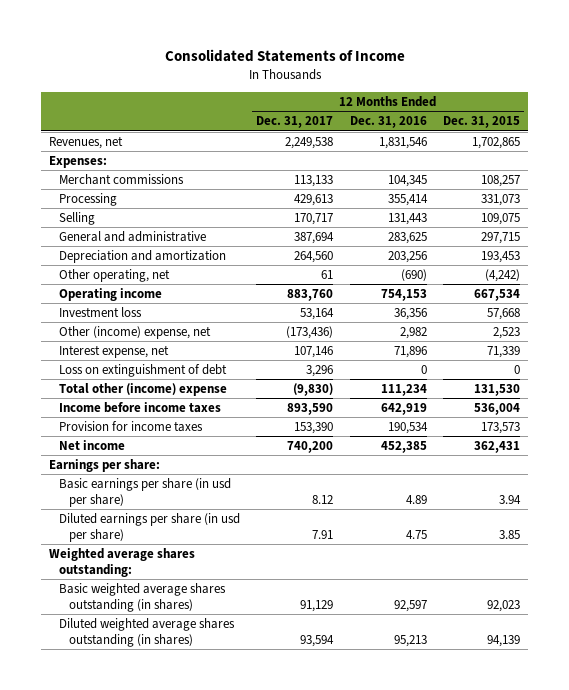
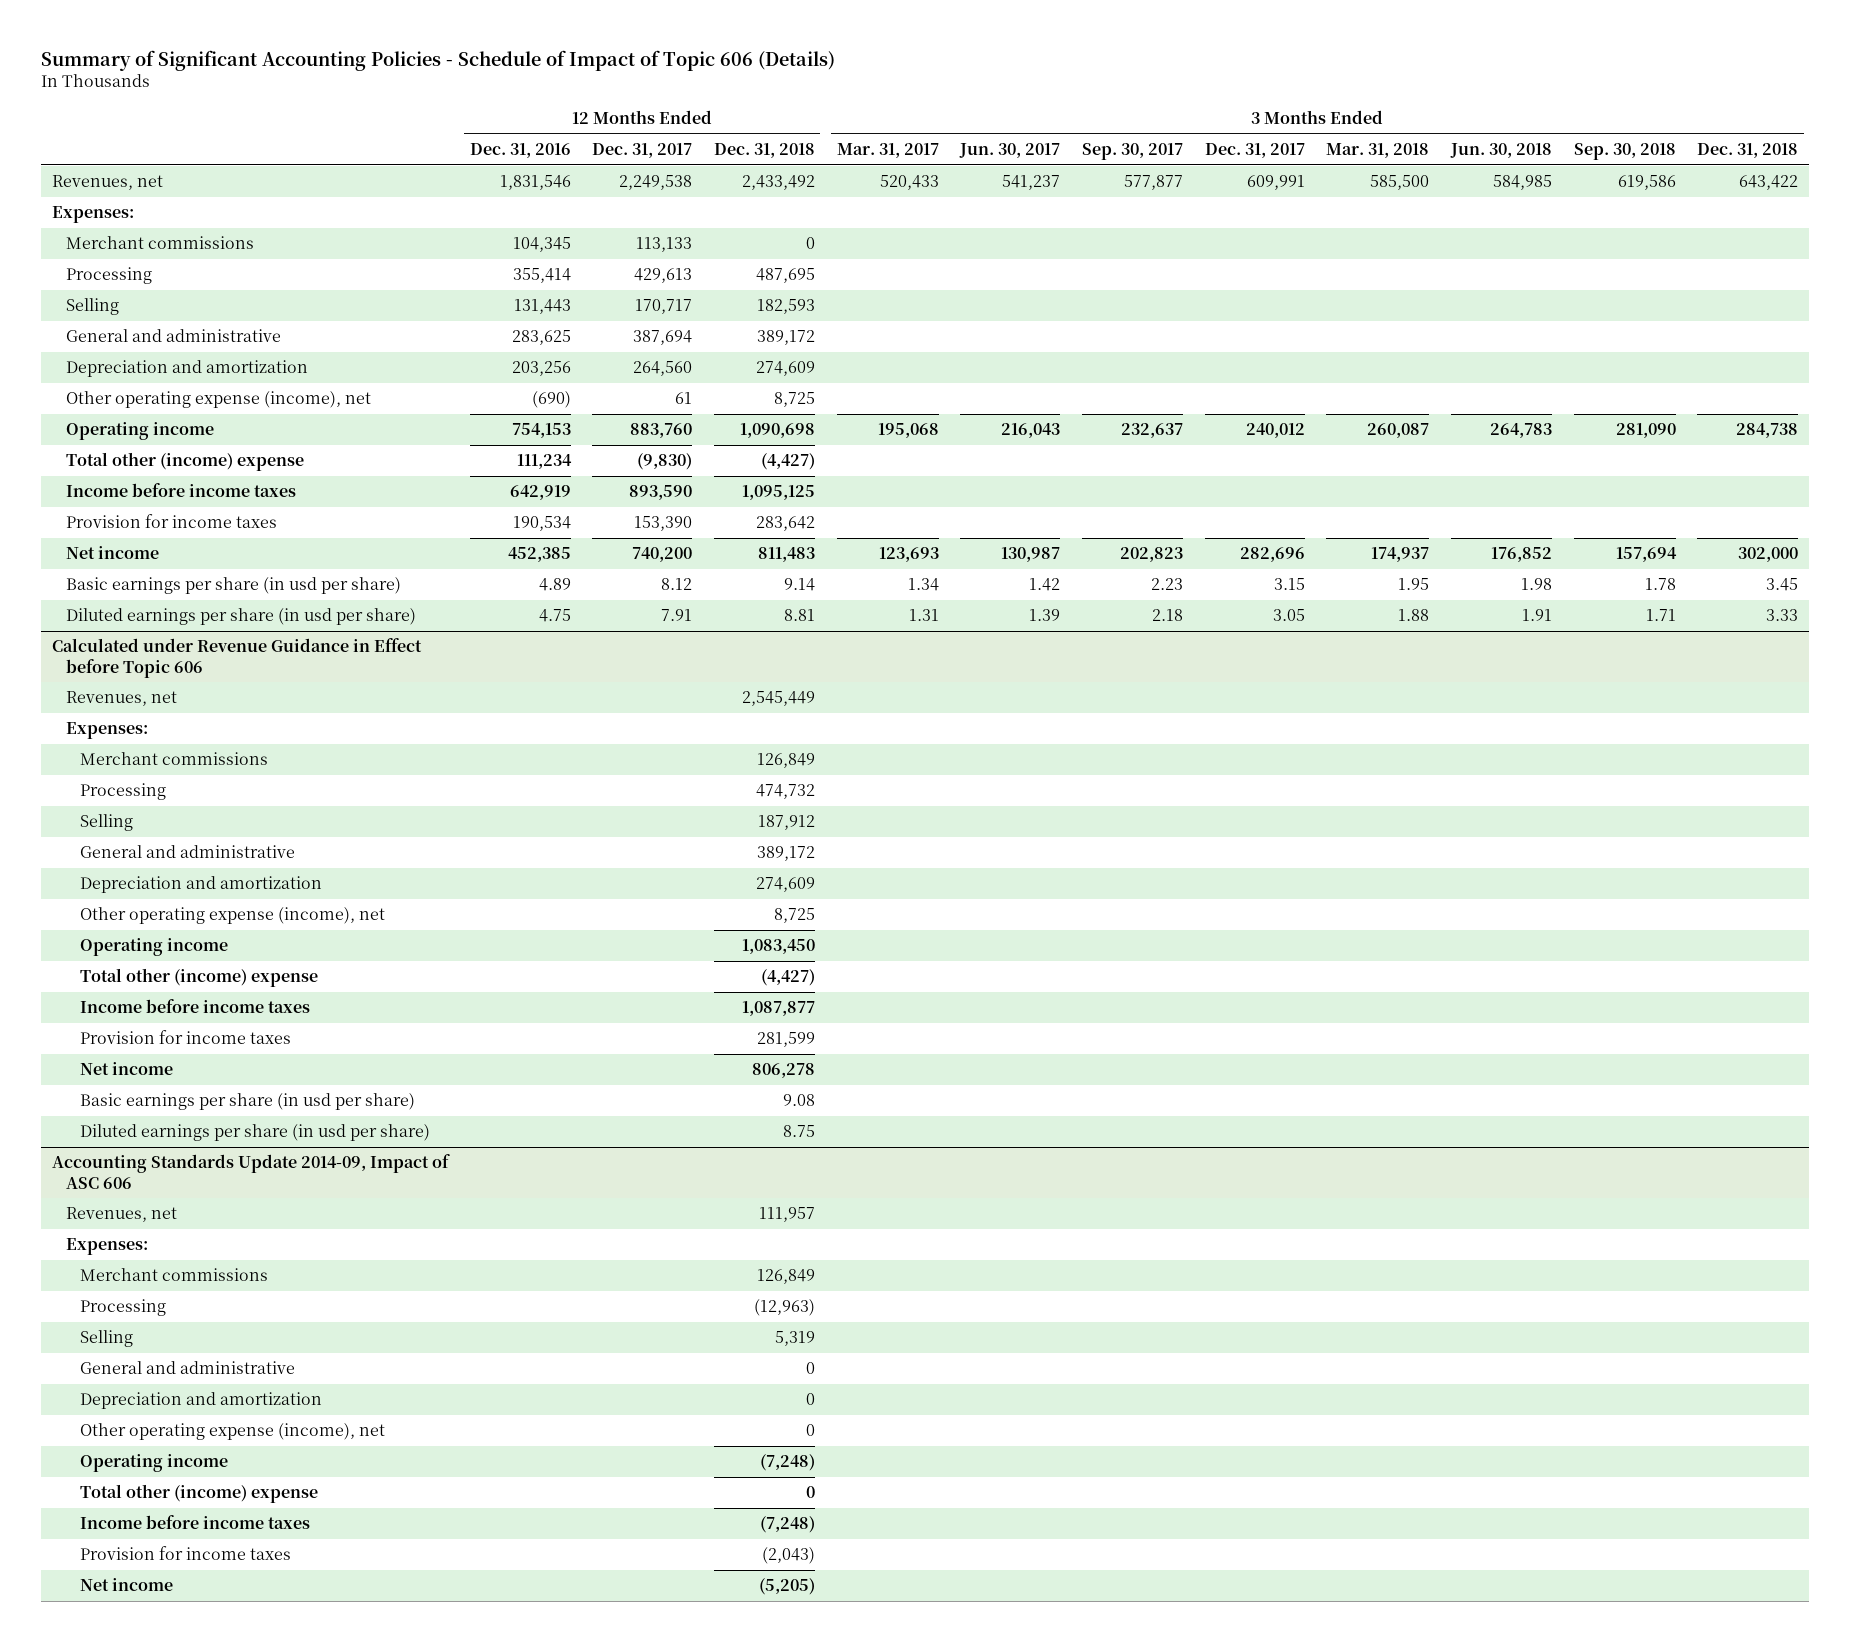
- Consolidated Statements of Income
+ Summary of Significant Accounting Policies - Schedule of Impact of Topic 606 (Details)
- | 12 Months Ended Dec. 31, 2017 | 12 Months Ended Dec. 31, 2016 | 12 Months Ended Dec. 31, 2015
+ | 12 Months Ended Dec. 31, 2016 | 12 Months Ended Dec. 31, 2017 | 12 Months Ended Dec. 31, 2018 | 3 Months Ended Mar. 31, 2017 | 3 Months Ended Jun. 30, 2017 | 3 Months Ended Sep. 30, 2017 | 3 Months Ended Dec. 31, 2017 | 3 Months Ended Mar. 31, 2018 | 3 Months Ended Jun. 30, 2018 | 3 Months Ended Sep. 30, 2018 | 3 Months Ended Dec. 31, 2018
- Other operating, net | 61 | (690) | (4,242)
+ Other operating expense (income), net | (690) | 61 | 8,725 | | | | | | | |
- Investment loss | 53,164 | 36,356 | 57,668
- Other (income) expense, net | (173,436) | 2,982 | 2,523
- Interest expense, net | 107,146 | 71,896 | 71,339
- Loss on extinguishment of debt | 3,296 | 0 | 0
- Earnings per share:
- Weighted average shares outstanding:
- Basic weighted average shares outstanding (in shares) | 91,129 | 92,597 | 92,023
- Diluted weighted average shares outstanding (in shares) | 93,594 | 95,213 | 94,139
+ Calculated under Revenue Guidance in Effect before Topic 606
+ Revenues, net | | | 2,545,449 | | | | | | | |
+ Expenses:
+ Merchant commissions | | | 126,849 | | | | | | | |
+ Processing | | | 474,732 | | | | | | | |
+ Selling | | | 187,912 | | | | | | | |
+ General and administrative | | | 389,172 | | | | | | | |
+ Depreciation and amortization | | | 274,609 | | | | | | | |
+ Other operating expense (income), net | | | 8,725 | | | | | | | |
+ Operating income | | | 1,083,450 | | | | | | | |
+ Total other (income) expense | | | (4,427) | | | | | | | |
+ Income before income taxes | | | 1,087,877 | | | | | | | |
+ Provision for income taxes | | | 281,599 | | | | | | | |
+ Net income | | | 806,278 | | | | | | | |
+ Basic earnings per share (in usd per share) | | | 9.08 | | | | | | | |
+ Diluted earnings per share (in usd per share) | | | 8.75 | | | | | | | |
+ Accounting Standards Update 2014-09, Impact of ASC 606
+ Revenues, net | | | 111,957 | | | | | | | |
+ Expenses:
+ Merchant commissions | | | 126,849 | | | | | | | |
+ Processing | | | (12,963) | | | | | | | |
+ Selling | | | 5,319 | | | | | | | |
+ General and administrative | | | 0 | | | | | | | |
+ Depreciation and amortization | | | 0 | | | | | | | |
+ Other operating expense (income), net | | | 0 | | | | | | | |
+ Operating income | | | (7,248) | | | | | | | |
+ Total other (income) expense | | | 0 | | | | | | | |
+ Income before income taxes | | | (7,248) | | | | | | | |
+ Provision for income taxes | | | (2,043) | | | | | | | |
+ Net income | | | (5,205) | | | | | | | |

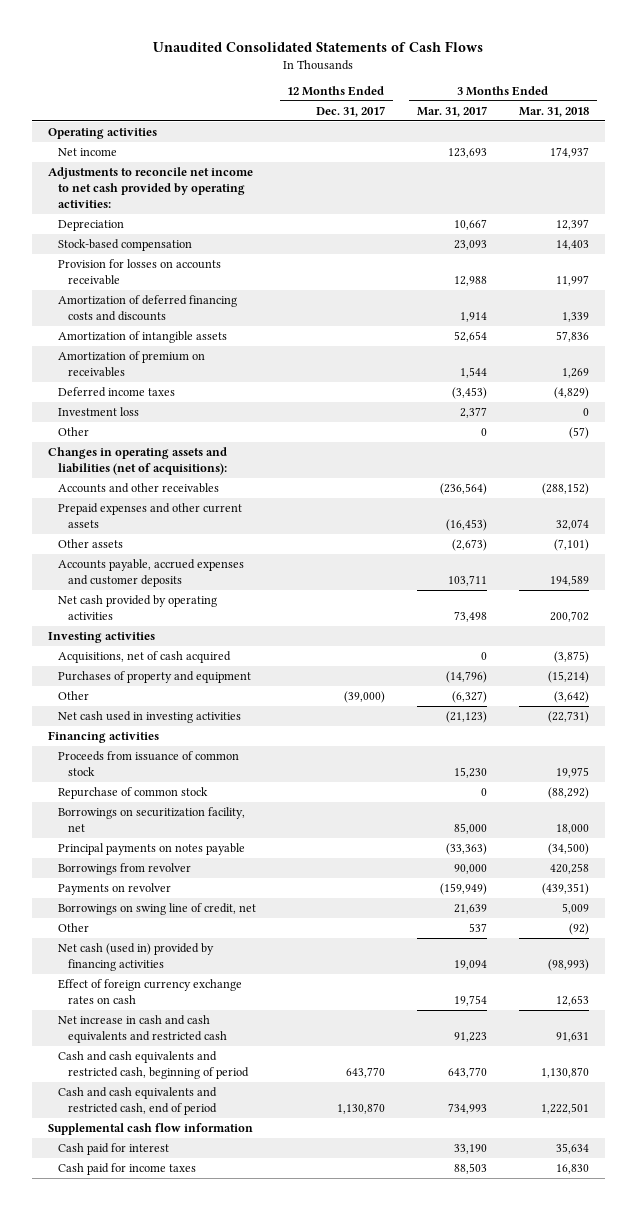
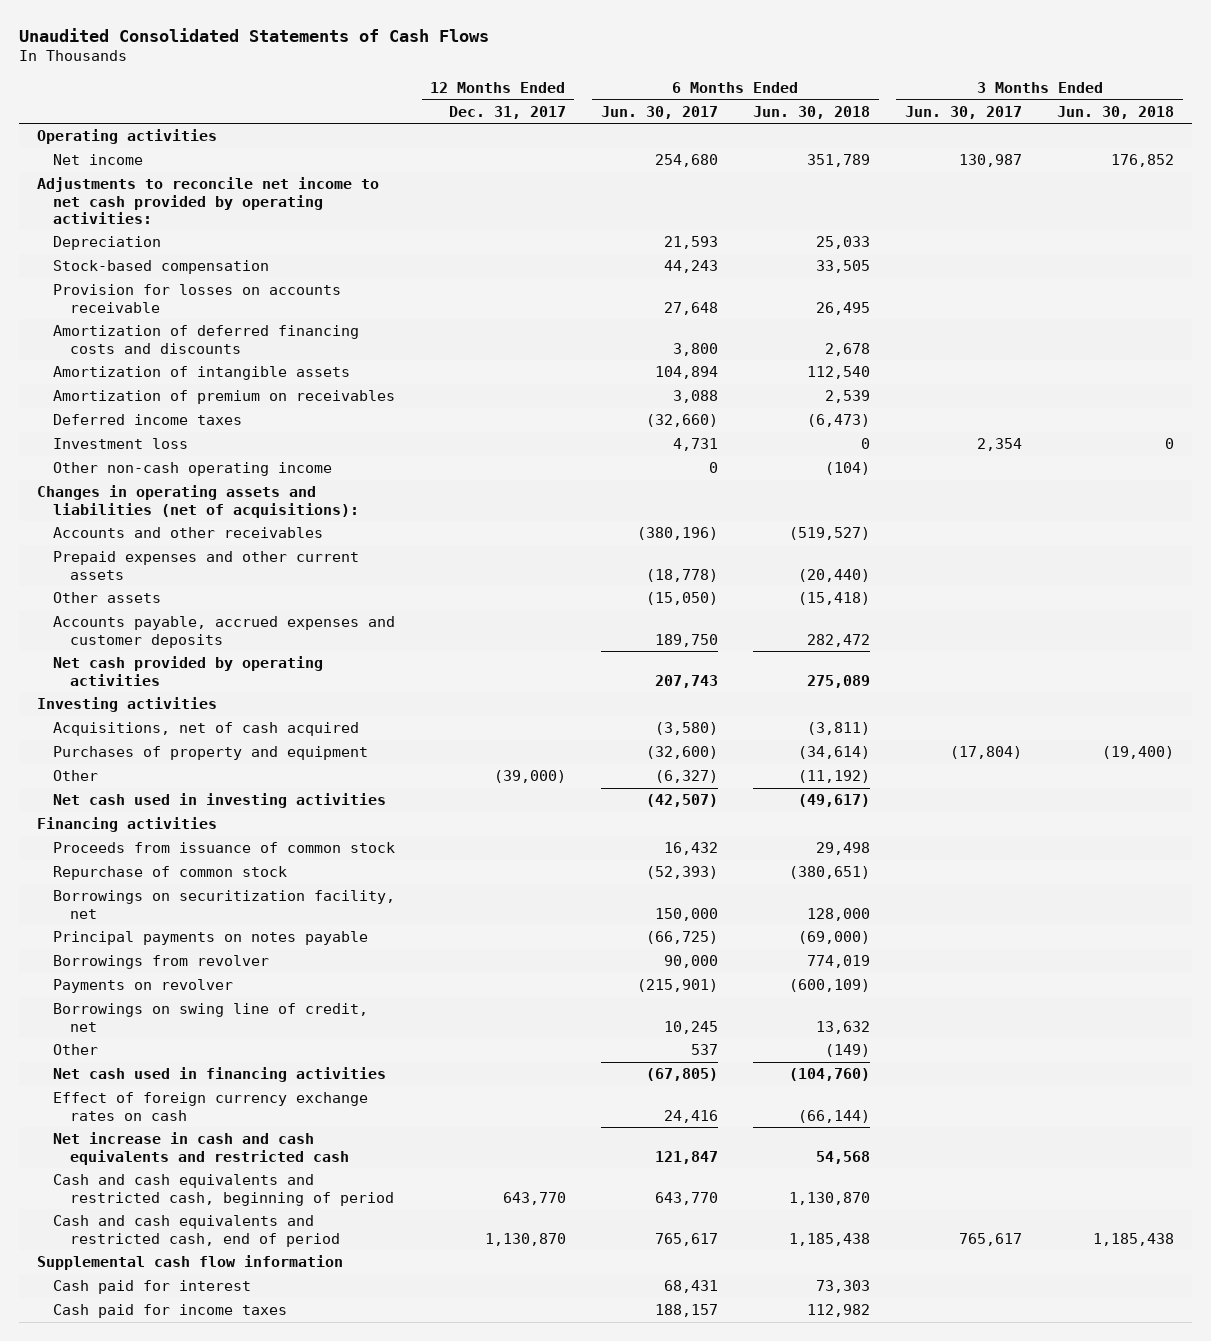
- | 12 Months Ended Dec. 31, 2017 | 3 Months Ended Mar. 31, 2017 | 3 Months Ended Mar. 31, 2018
+ | 12 Months Ended Dec. 31, 2017 | 6 Months Ended Jun. 30, 2017 | 6 Months Ended Jun. 30, 2018 | 3 Months Ended Jun. 30, 2017 | 3 Months Ended Jun. 30, 2018
- Other | | 0 | (57)
+ Other non-cash operating income | | 0 | (104) | |
- Net cash (used in) provided by financing activities | | 19,094 | (98,993)
+ Net cash used in financing activities | | (67,805) | (104,760) | |

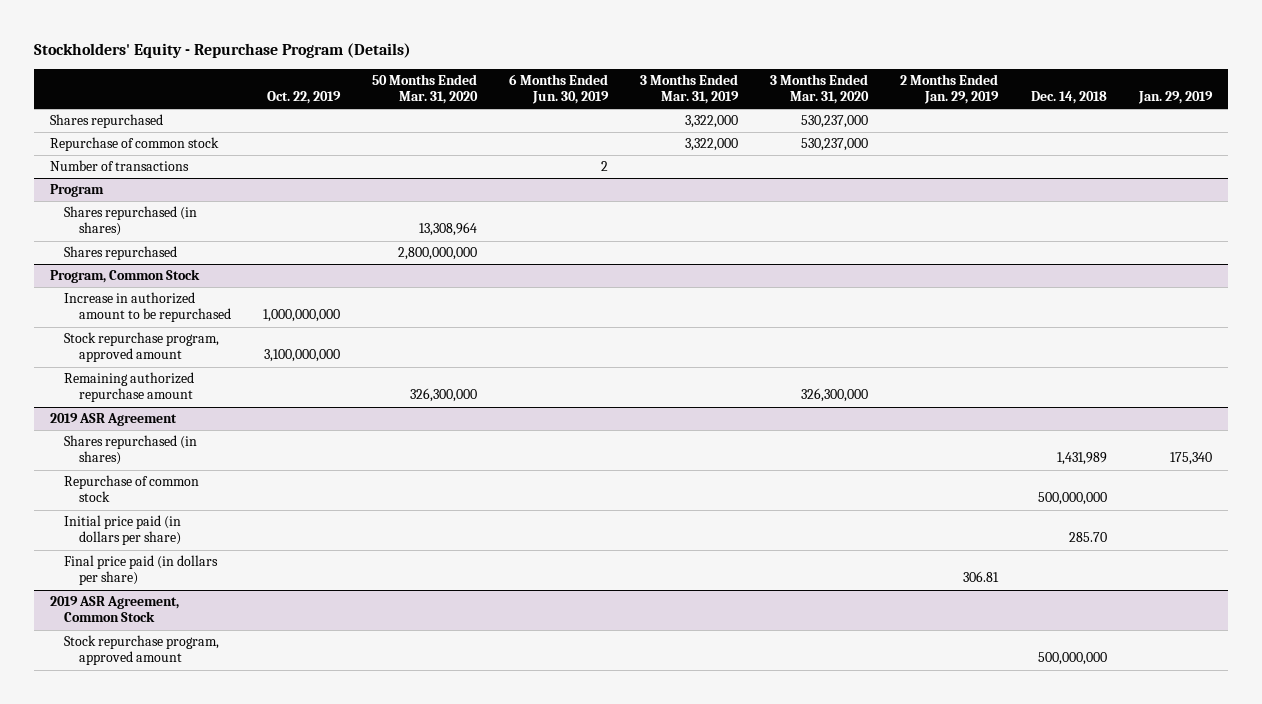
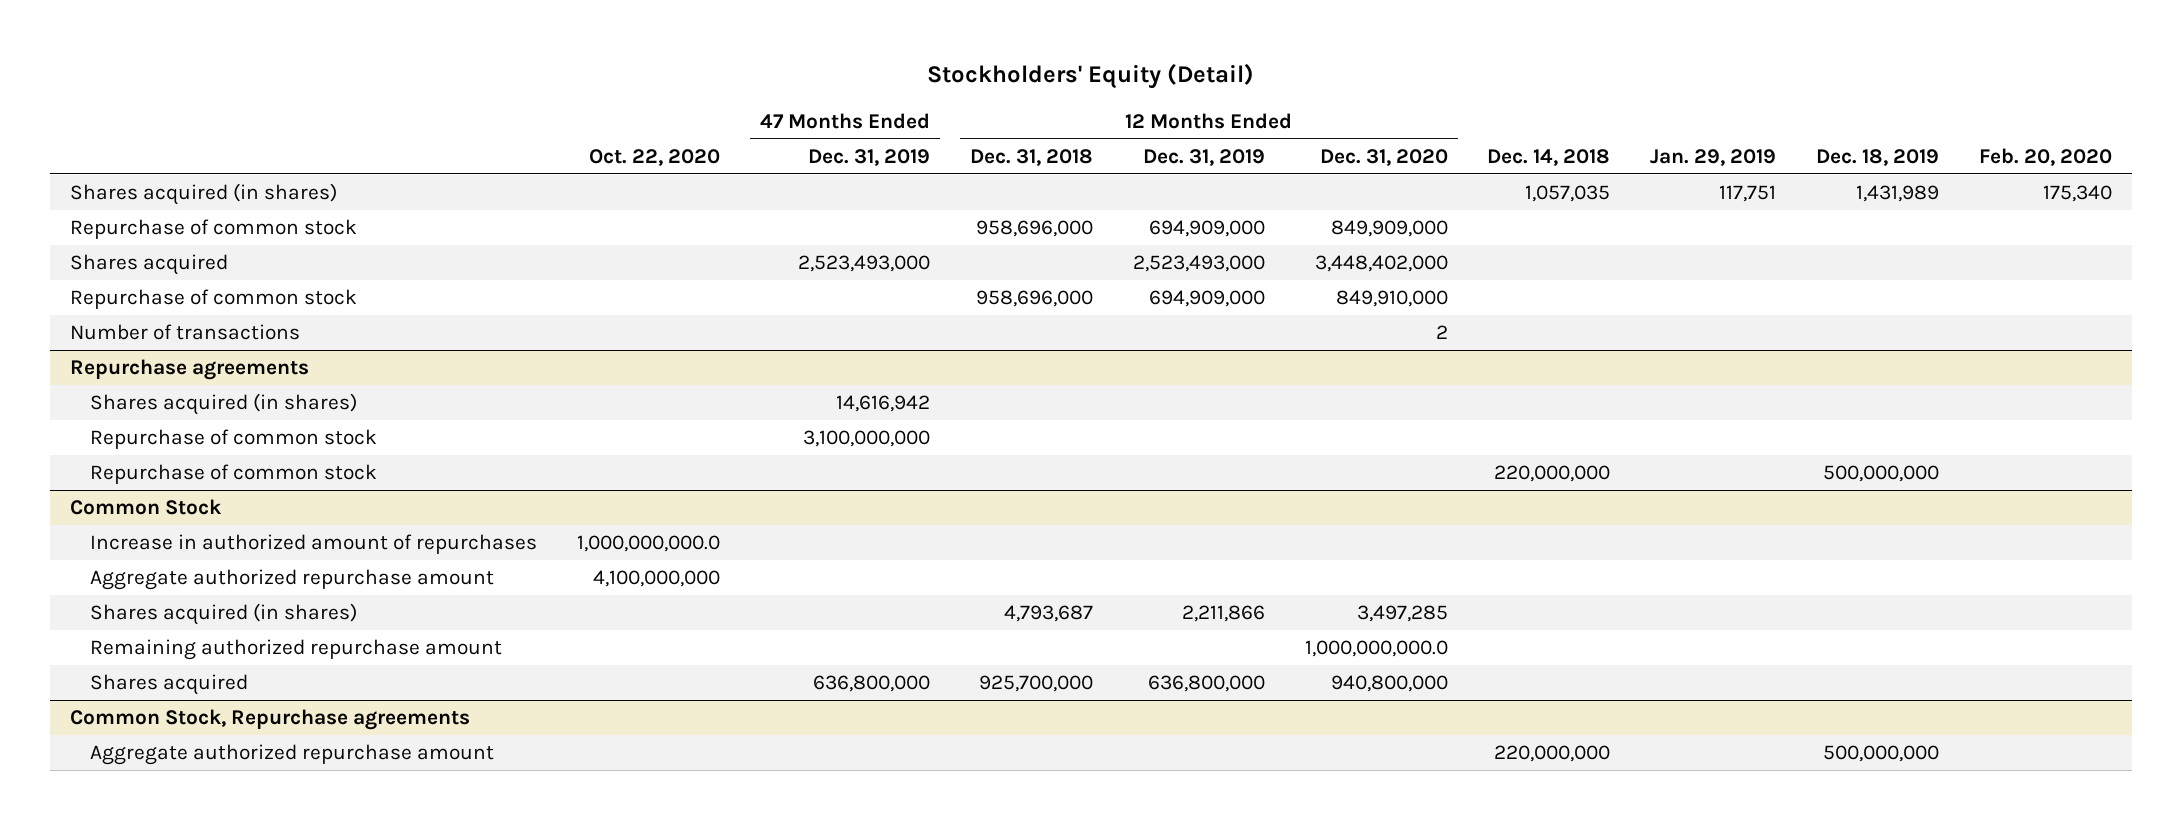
- Stockholders' Equity - Repurchase Program (Details)
+ Stockholders' Equity (Detail)
- | Oct. 22, 2019 | 50 Months Ended Mar. 31, 2020 | 6 Months Ended Jun. 30, 2019 | 3 Months Ended Mar. 31, 2019 | 3 Months Ended Mar. 31, 2020 | 2 Months Ended Jan. 29, 2019 | Dec. 14, 2018 | Jan. 29, 2019
+ | Oct. 22, 2020 | 47 Months Ended Dec. 31, 2019 | 12 Months Ended Dec. 31, 2018 | 12 Months Ended Dec. 31, 2019 | 12 Months Ended Dec. 31, 2020 | Dec. 14, 2018 | Jan. 29, 2019 | Dec. 18, 2019 | Feb. 20, 2020
- Shares repurchased | | | | 3,322,000 | 530,237,000 | | |
+ Shares acquired (in shares) | | | | | | 1,057,035 | 117,751 | 1,431,989 | 175,340
+ Shares acquired | | 2,523,493,000 | | 2,523,493,000 | 3,448,402,000 | | | |
+ Repurchase of common stock | | | 958,696,000 | 694,909,000 | 849,910,000 | | | |
- Program
- Shares repurchased (in shares) | | 13,308,964 | | | | | |
- Shares repurchased | | 2,800,000,000 | | | | | |
- Program, Common Stock
- Increase in authorized amount to be repurchased | 1,000,000,000 | | | | | | |
- Stock repurchase program, approved amount | 3,100,000,000 | | | | | | |
+ Repurchase agreements
+ Shares acquired (in shares) | | 14,616,942 | | | | | | |
+ Repurchase of common stock | | 3,100,000,000 | | | | | | |
+ Repurchase of common stock | | | | | | 220,000,000 | | 500,000,000 |
+ Common Stock
+ Increase in authorized amount of repurchases | 1,000,000,000.0 | | | | | | | |
+ Aggregate authorized repurchase amount | 4,100,000,000 | | | | | | | |
+ Shares acquired (in shares) | | | 4,793,687 | 2,211,866 | 3,497,285 | | | |
- 2019 ASR Agreement
- Shares repurchased (in shares) | | | | | | | 1,431,989 | 175,340
- Repurchase of common stock | | | | | | | 500,000,000 |
- Initial price paid (in dollars per share) | | | | | | | 285.70 |
- Final price paid (in dollars per share) | | | | | | 306.81 | |
- 2019 ASR Agreement, Common Stock
- Stock repurchase program, approved amount | | | | | | | 500,000,000 |
+ Shares acquired | | 636,800,000 | 925,700,000 | 636,800,000 | 940,800,000 | | | |
+ Common Stock, Repurchase agreements
+ Aggregate authorized repurchase amount | | | | | | 220,000,000 | | 500,000,000 |

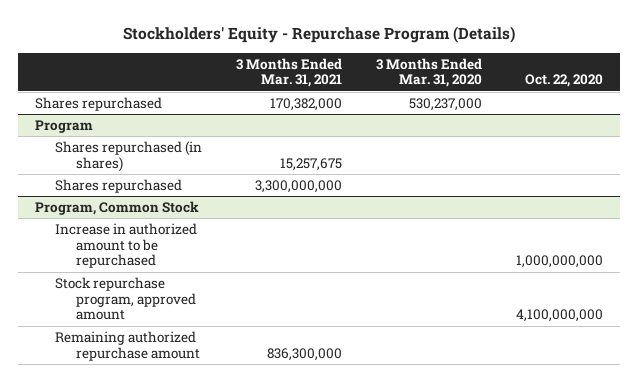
- Stockholders' Equity (Detail)
+ Stockholders' Equity - Repurchase Program (Details)
- | Oct. 22, 2020 | 47 Months Ended Dec. 31, 2019 | 12 Months Ended Dec. 31, 2018 | 12 Months Ended Dec. 31, 2019 | 12 Months Ended Dec. 31, 2020 | Dec. 14, 2018 | Jan. 29, 2019 | Dec. 18, 2019 | Feb. 20, 2020
+ | 3 Months Ended Mar. 31, 2021 | 3 Months Ended Mar. 31, 2020 | Oct. 22, 2020
- Shares acquired (in shares) | | | | | | 1,057,035 | 117,751 | 1,431,989 | 175,340
- Repurchase of common stock | | | 958,696,000 | 694,909,000 | 849,909,000 | | | |
- Shares acquired | | 2,523,493,000 | | 2,523,493,000 | 3,448,402,000 | | | |
- Repurchase of common stock | | | 958,696,000 | 694,909,000 | 849,910,000 | | | |
- Number of transactions | | | | | 2 | | | |
- Repurchase agreements
- Shares acquired (in shares) | | 14,616,942 | | | | | | |
- Repurchase of common stock | | 3,100,000,000 | | | | | | |
- Repurchase of common stock | | | | | | 220,000,000 | | 500,000,000 |
- Common Stock
- Increase in authorized amount of repurchases | 1,000,000,000.0 | | | | | | | |
- Aggregate authorized repurchase amount | 4,100,000,000 | | | | | | | |
- Shares acquired (in shares) | | | 4,793,687 | 2,211,866 | 3,497,285 | | | |
+ Shares repurchased | 170,382,000 | 530,237,000 |
+ Program
+ Shares repurchased (in shares) | 15,257,675 | |
+ Shares repurchased | 3,300,000,000 | |
+ Program, Common Stock
+ Increase in authorized amount to be repurchased | | | 1,000,000,000
+ Stock repurchase program, approved amount | | | 4,100,000,000
- Shares acquired | | 636,800,000 | 925,700,000 | 636,800,000 | 940,800,000 | | | |
- Common Stock, Repurchase agreements
- Aggregate authorized repurchase amount | | | | | | 220,000,000 | | 500,000,000 |

